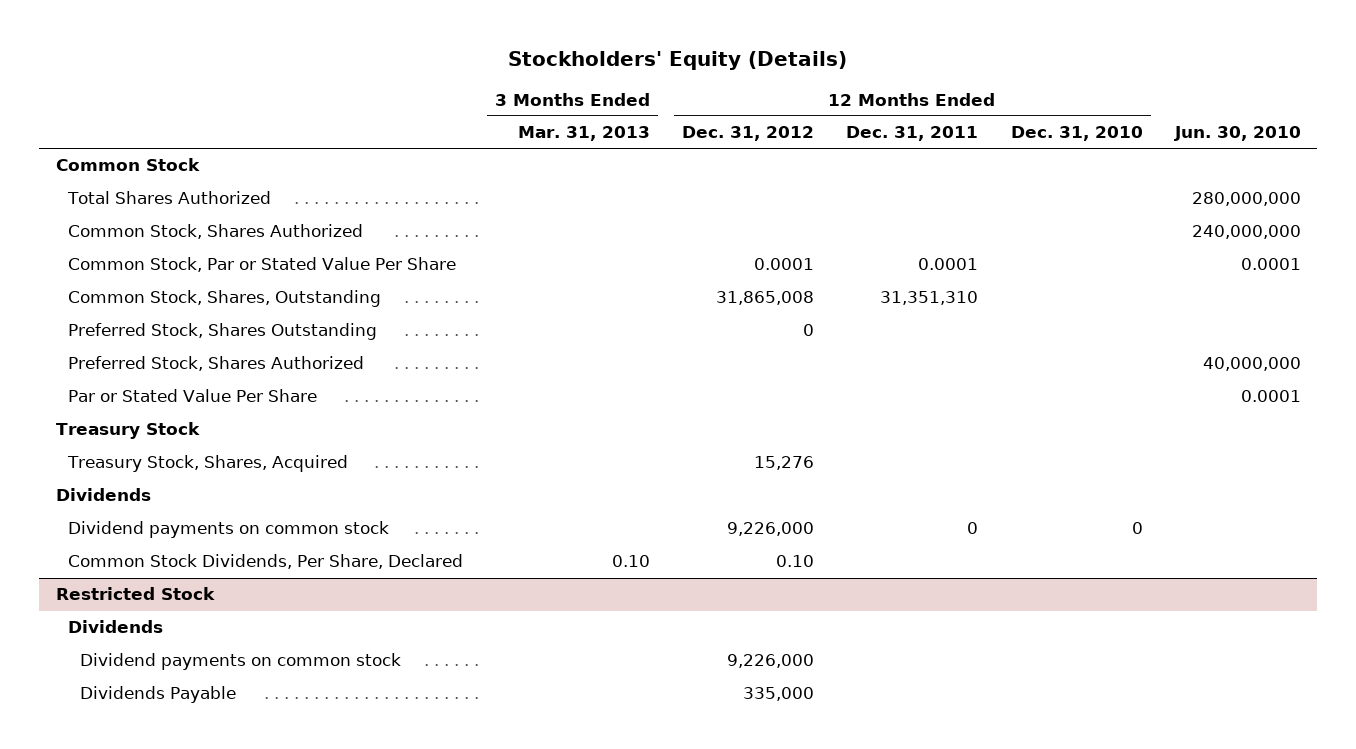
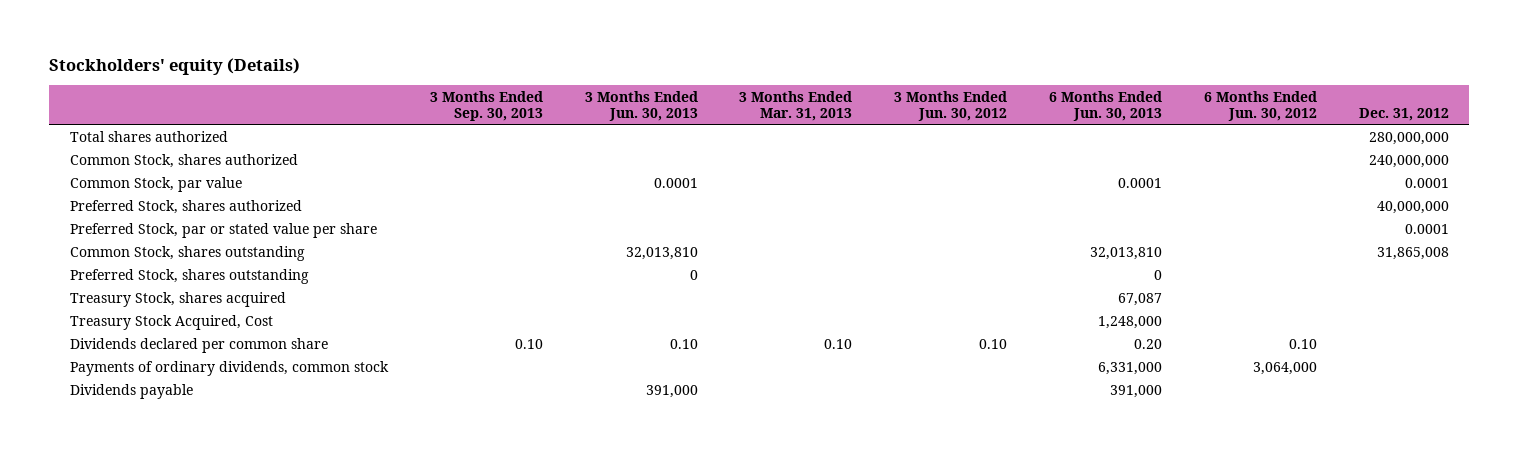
- Stockholders' Equity (Details)
+ Stockholders' equity (Details)
- | 3 Months Ended Mar. 31, 2013 | 12 Months Ended Dec. 31, 2012 | 12 Months Ended Dec. 31, 2011 | 12 Months Ended Dec. 31, 2010 | Jun. 30, 2010
+ | 3 Months Ended Sep. 30, 2013 | 3 Months Ended Jun. 30, 2013 | 3 Months Ended Mar. 31, 2013 | 3 Months Ended Jun. 30, 2012 | 6 Months Ended Jun. 30, 2013 | 6 Months Ended Jun. 30, 2012 | Dec. 31, 2012
- Common Stock
- Total Shares Authorized | | | | | 280,000,000
- Common Stock, Shares Authorized | | | | | 240,000,000
- Common Stock, Par or Stated Value Per Share | | 0.0001 | 0.0001 | | 0.0001
- Common Stock, Shares, Outstanding | | 31,865,008 | 31,351,310 | |
- Preferred Stock, Shares Outstanding | | 0 | | |
- Preferred Stock, Shares Authorized | | | | | 40,000,000
- Par or Stated Value Per Share | | | | | 0.0001
- Treasury Stock
- Treasury Stock, Shares, Acquired | | 15,276 | | |
- Dividends
- Dividend payments on common stock | | 9,226,000 | 0 | 0 |
- Common Stock Dividends, Per Share, Declared | 0.10 | 0.10 | | |
- Restricted Stock
- Dividends
- Dividend payments on common stock | | 9,226,000 | | |
- Dividends Payable | | 335,000 | | |
+ Total shares authorized | | | | | | | 280,000,000
+ Common Stock, shares authorized | | | | | | | 240,000,000
+ Common Stock, par value | | 0.0001 | | | 0.0001 | | 0.0001
+ Preferred Stock, shares authorized | | | | | | | 40,000,000
+ Preferred Stock, par or stated value per share | | | | | | | 0.0001
+ Common Stock, shares outstanding | | 32,013,810 | | | 32,013,810 | | 31,865,008
+ Preferred Stock, shares outstanding | | 0 | | | 0 | |
+ Treasury Stock, shares acquired | | | | | 67,087 | |
+ Treasury Stock Acquired, Cost | | | | | 1,248,000 | |
+ Dividends declared per common share | 0.10 | 0.10 | 0.10 | 0.10 | 0.20 | 0.10 |
+ Payments of ordinary dividends, common stock | | | | | 6,331,000 | 3,064,000 |
+ Dividends payable | | 391,000 | | | 391,000 | |

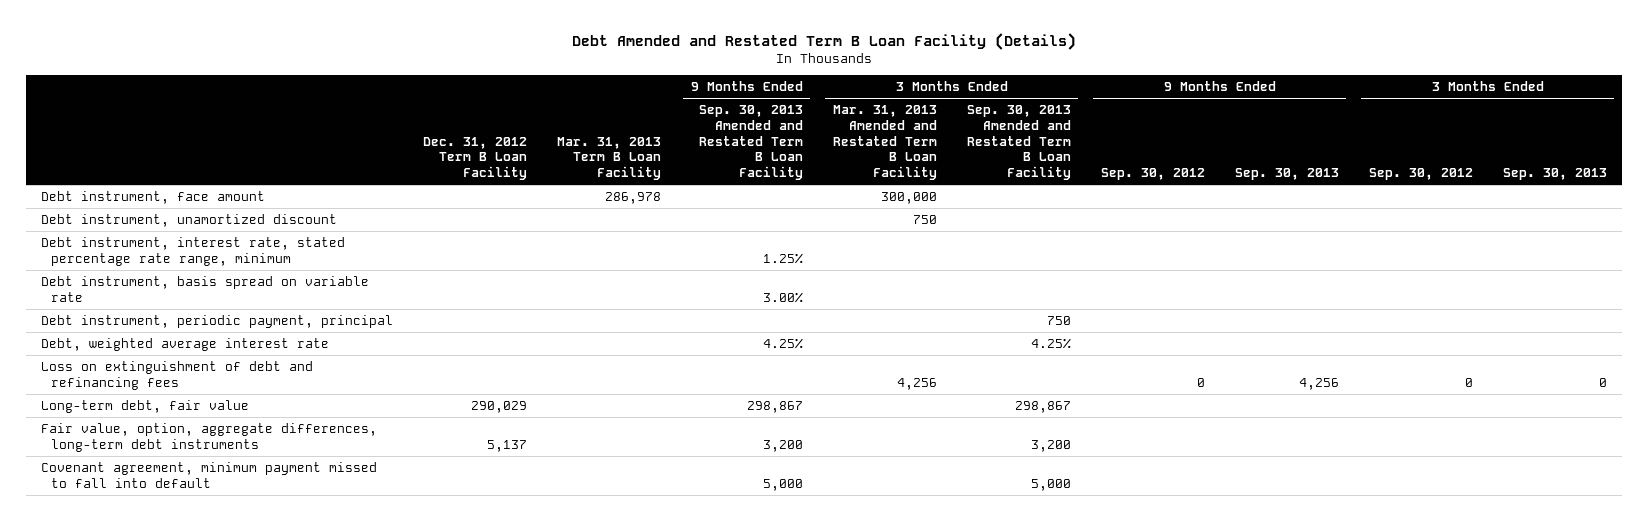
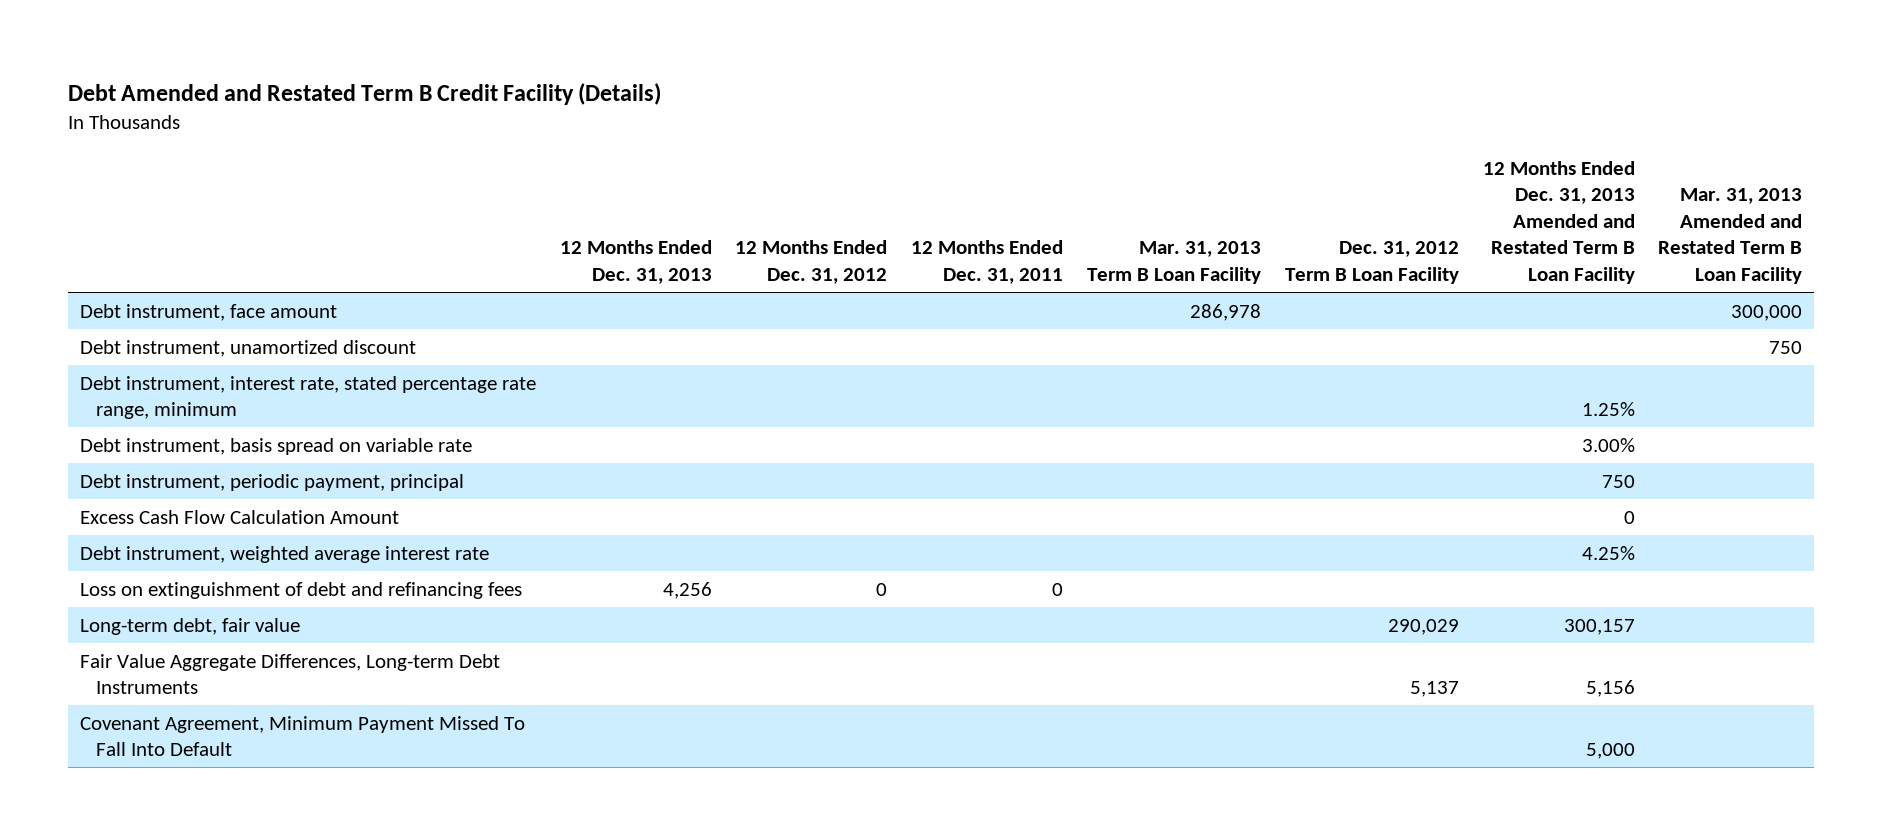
- Debt Amended and Restated Term B Loan Facility (Details)
+ Debt Amended and Restated Term B Credit Facility (Details)
- | Dec. 31, 2012 Term B Loan Facility | Mar. 31, 2013 Term B Loan Facility | 9 Months Ended Sep. 30, 2013 Amended and Restated Term B Loan Facility | 3 Months Ended Mar. 31, 2013 Amended and Restated Term B Loan Facility | 3 Months Ended Sep. 30, 2013 Amended and Restated Term B Loan Facility | 9 Months Ended Sep. 30, 2012 | 9 Months Ended Sep. 30, 2013 | 3 Months Ended Sep. 30, 2012 | 3 Months Ended Sep. 30, 2013
+ | 12 Months Ended Dec. 31, 2013 | 12 Months Ended Dec. 31, 2012 | 12 Months Ended Dec. 31, 2011 | Mar. 31, 2013 Term B Loan Facility | Dec. 31, 2012 Term B Loan Facility | 12 Months Ended Dec. 31, 2013 Amended and Restated Term B Loan Facility | Mar. 31, 2013 Amended and Restated Term B Loan Facility
- Debt, weighted average interest rate | | | 4.25% | | 4.25% | | | |
+ Excess Cash Flow Calculation Amount | | | | | | 0 |
+ Debt instrument, weighted average interest rate | | | | | | 4.25% |
- Fair value, option, aggregate differences, long-term debt instruments | 5,137 | | 3,200 | | 3,200 | | | |
- Covenant agreement, minimum payment missed to fall into default | | | 5,000 | | 5,000 | | | |
+ Fair Value Aggregate Differences, Long-term Debt Instruments | | | | | 5,137 | 5,156 |
+ Covenant Agreement, Minimum Payment Missed To Fall Into Default | | | | | | 5,000 |

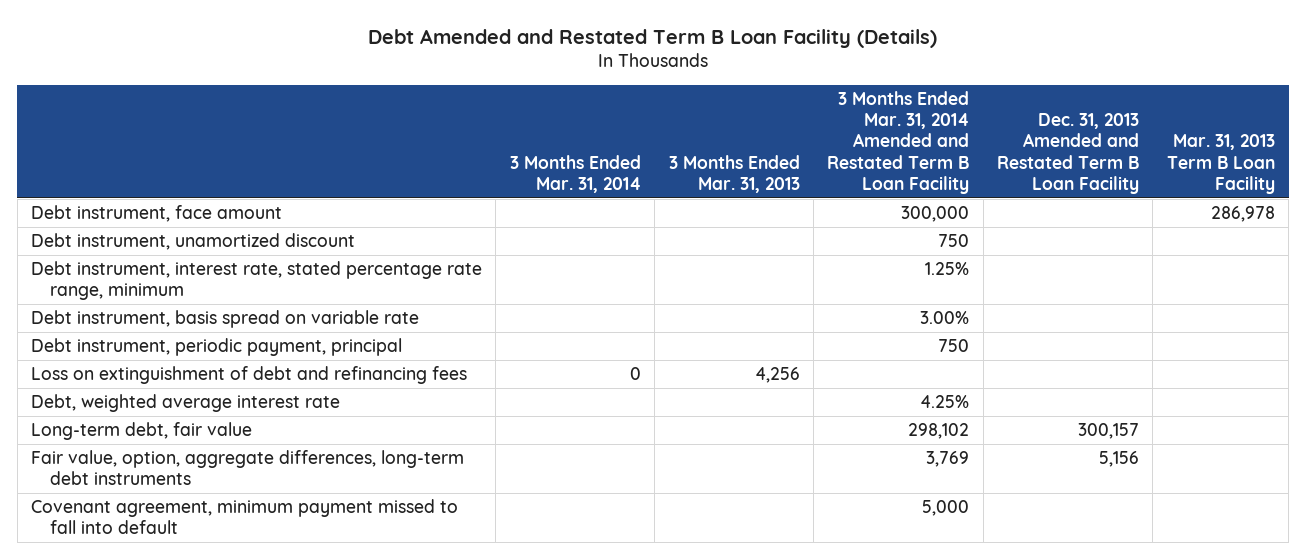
- Debt Amended and Restated Term B Credit Facility (Details)
+ Debt Amended and Restated Term B Loan Facility (Details)
- | 12 Months Ended Dec. 31, 2013 | 12 Months Ended Dec. 31, 2012 | 12 Months Ended Dec. 31, 2011 | Mar. 31, 2013 Term B Loan Facility | Dec. 31, 2012 Term B Loan Facility | 12 Months Ended Dec. 31, 2013 Amended and Restated Term B Loan Facility | Mar. 31, 2013 Amended and Restated Term B Loan Facility
+ | 3 Months Ended Mar. 31, 2014 | 3 Months Ended Mar. 31, 2013 | 3 Months Ended Mar. 31, 2014 Amended and Restated Term B Loan Facility | Dec. 31, 2013 Amended and Restated Term B Loan Facility | Mar. 31, 2013 Term B Loan Facility
- Excess Cash Flow Calculation Amount | | | | | | 0 |
- Debt instrument, weighted average interest rate | | | | | | 4.25% |
+ Debt, weighted average interest rate | | | 4.25% | |
- Fair Value Aggregate Differences, Long-term Debt Instruments | | | | | 5,137 | 5,156 |
- Covenant Agreement, Minimum Payment Missed To Fall Into Default | | | | | | 5,000 |
+ Fair value, option, aggregate differences, long-term debt instruments | | | 3,769 | 5,156 |
+ Covenant agreement, minimum payment missed to fall into default | | | 5,000 | |

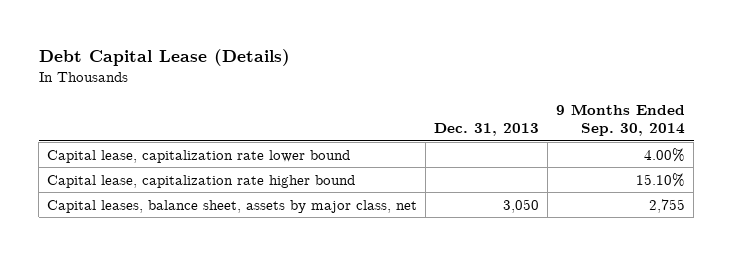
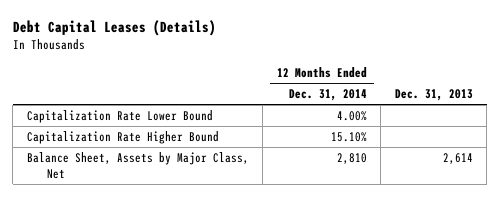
- Debt Capital Lease (Details)
+ Debt Capital Leases (Details)
- | Dec. 31, 2013 | 9 Months Ended Sep. 30, 2014
+ | 12 Months Ended Dec. 31, 2014 | Dec. 31, 2013
- Capital lease, capitalization rate lower bound | | 4.00%
- Capital lease, capitalization rate higher bound | | 15.10%
- Capital leases, balance sheet, assets by major class, net | 3,050 | 2,755
+ Capitalization Rate Lower Bound | 4.00% |
+ Capitalization Rate Higher Bound | 15.10% |
+ Balance Sheet, Assets by Major Class, Net | 2,810 | 2,614

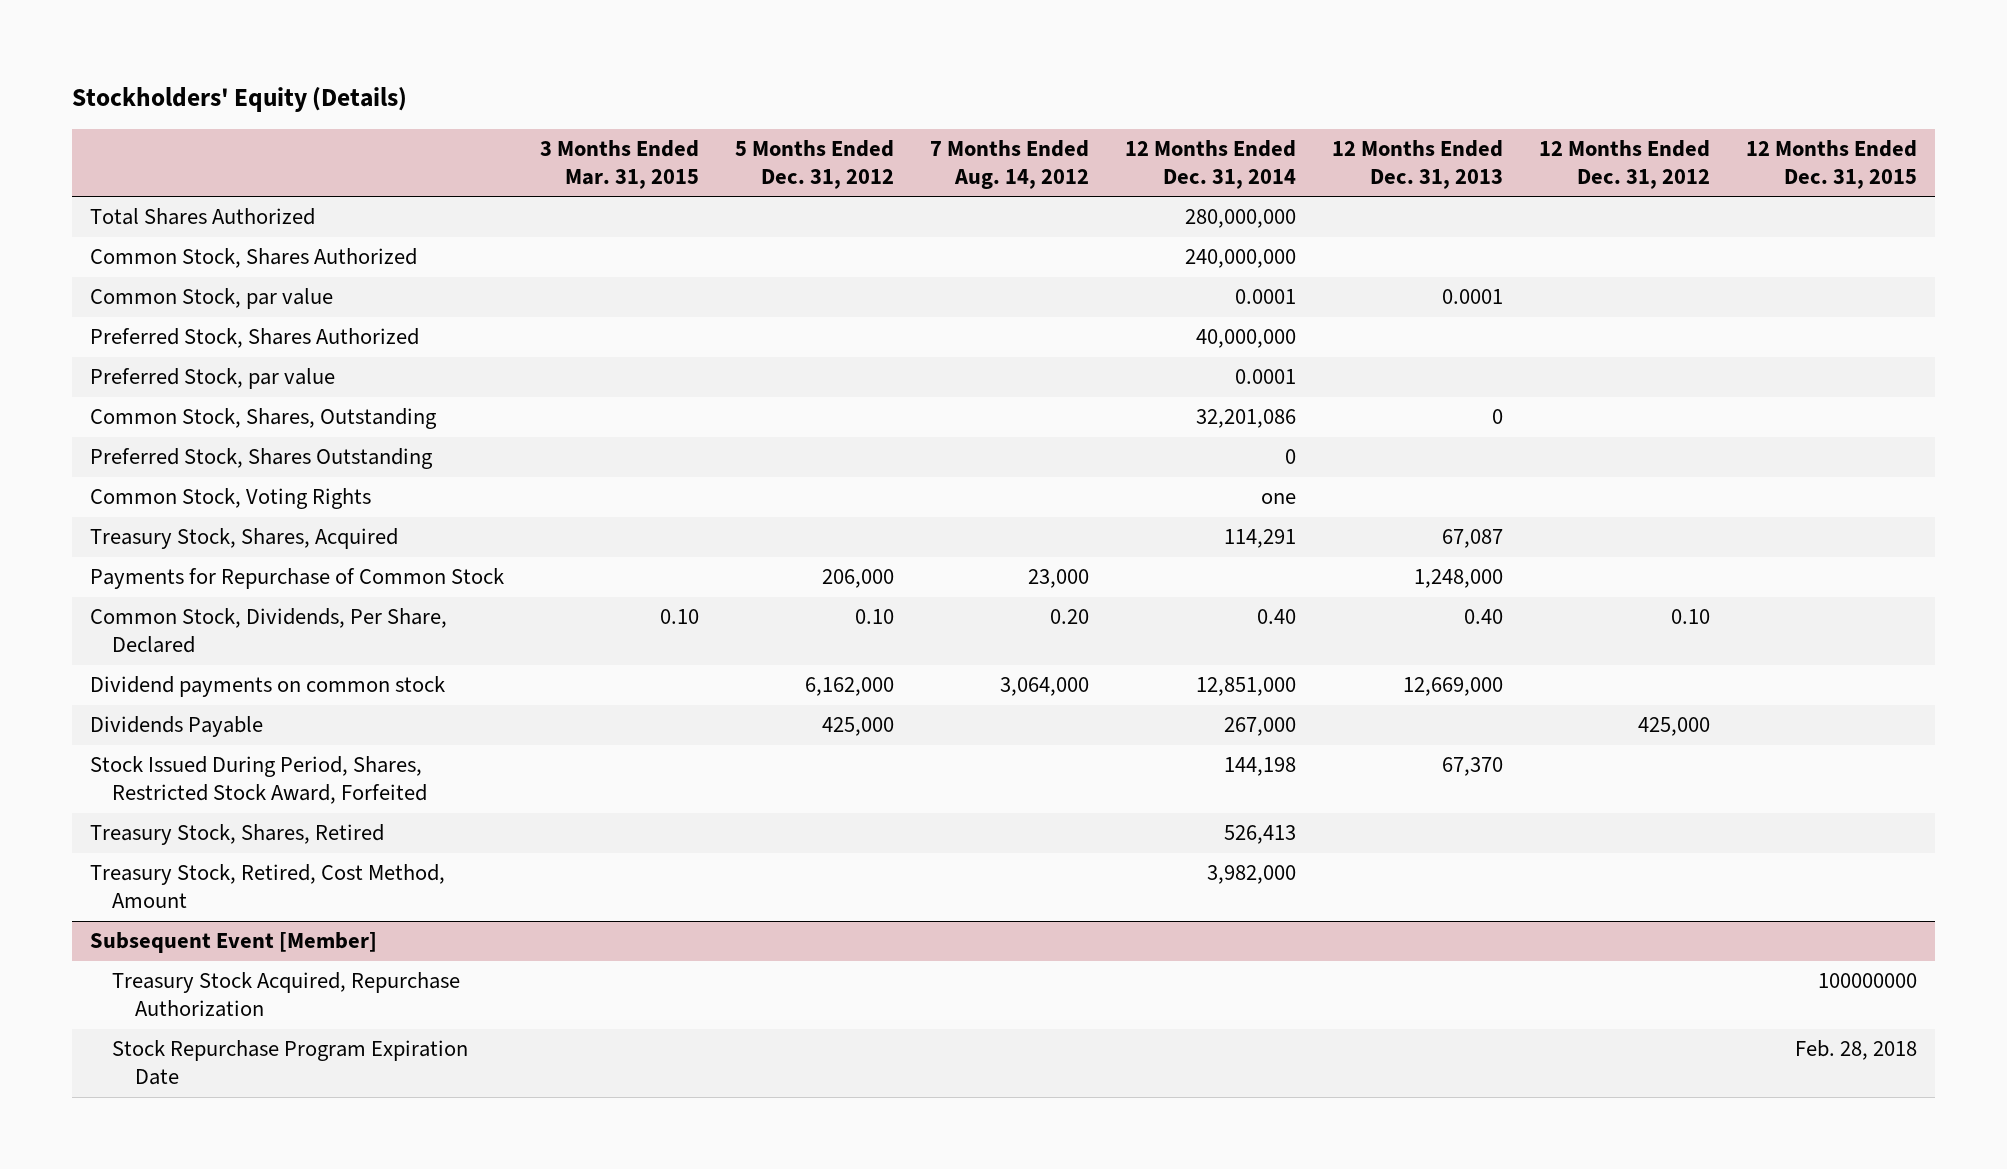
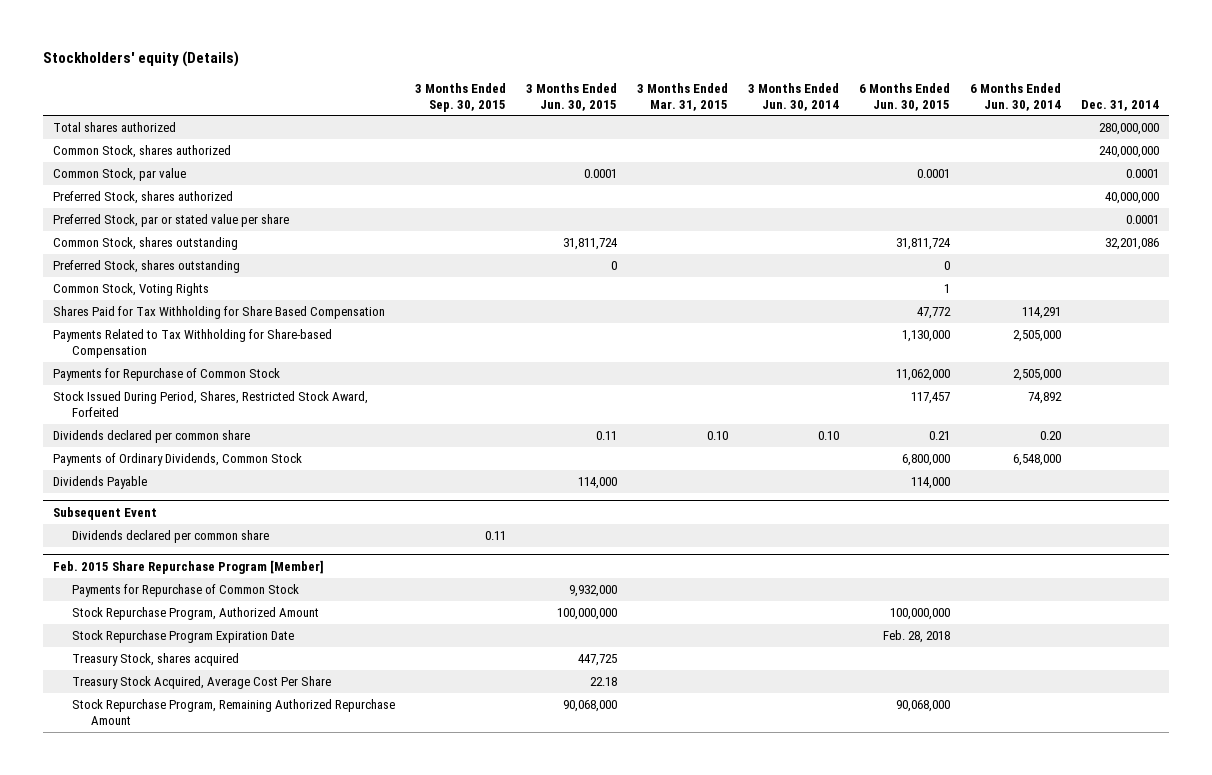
- Stockholders' Equity (Details)
+ Stockholders' equity (Details)
- | 3 Months Ended Mar. 31, 2015 | 5 Months Ended Dec. 31, 2012 | 7 Months Ended Aug. 14, 2012 | 12 Months Ended Dec. 31, 2014 | 12 Months Ended Dec. 31, 2013 | 12 Months Ended Dec. 31, 2012 | 12 Months Ended Dec. 31, 2015
+ | 3 Months Ended Sep. 30, 2015 | 3 Months Ended Jun. 30, 2015 | 3 Months Ended Mar. 31, 2015 | 3 Months Ended Jun. 30, 2014 | 6 Months Ended Jun. 30, 2015 | 6 Months Ended Jun. 30, 2014 | Dec. 31, 2014
- Total Shares Authorized | | | | 280,000,000 | | |
- Common Stock, Shares Authorized | | | | 240,000,000 | | |
+ Total shares authorized | | | | | | | 280,000,000
+ Common Stock, shares authorized | | | | | | | 240,000,000
- Preferred Stock, Shares Authorized | | | | 40,000,000 | | |
- Preferred Stock, par value | | | | 0.0001 | | |
- Common Stock, Shares, Outstanding | | | | 32,201,086 | 0 | |
- Preferred Stock, Shares Outstanding | | | | 0 | | |
+ Preferred Stock, shares authorized | | | | | | | 40,000,000
+ Preferred Stock, par or stated value per share | | | | | | | 0.0001
+ Common Stock, shares outstanding | | 31,811,724 | | | 31,811,724 | | 32,201,086
+ Preferred Stock, shares outstanding | | 0 | | | 0 | |
- Treasury Stock, Shares, Acquired | | | | 114,291 | 67,087 | |
+ Shares Paid for Tax Withholding for Share Based Compensation | | | | | 47,772 | 114,291 |
+ Payments Related to Tax Withholding for Share-based Compensation | | | | | 1,130,000 | 2,505,000 |
- Common Stock, Dividends, Per Share, Declared | 0.10 | 0.10 | 0.20 | 0.40 | 0.40 | 0.10 |
- Dividend payments on common stock | | 6,162,000 | 3,064,000 | 12,851,000 | 12,669,000 | |
- Treasury Stock, Shares, Retired | | | | 526,413 | | |
- Treasury Stock, Retired, Cost Method, Amount | | | | 3,982,000 | | |
- Subsequent Event [Member]
- Treasury Stock Acquired, Repurchase Authorization | | | | | | | 100000000
- Stock Repurchase Program Expiration Date | | | | | | | Feb. 28, 2018
+ Dividends declared per common share | | 0.11 | 0.10 | 0.10 | 0.21 | 0.20 |
+ Payments of Ordinary Dividends, Common Stock | | | | | 6,800,000 | 6,548,000 |
moved down: Dividends Payable | | 114,000 | | | 114,000 | |
+ Subsequent Event
+ Dividends declared per common share | 0.11 | | | | | |
+ Feb. 2015 Share Repurchase Program [Member]
+ Payments for Repurchase of Common Stock | | 9,932,000 | | | | |
+ Stock Repurchase Program, Authorized Amount | | 100,000,000 | | | 100,000,000 | |
+ Stock Repurchase Program Expiration Date | | | | | Feb. 28, 2018 | |
+ Treasury Stock, shares acquired | | 447,725 | | | | |
+ Treasury Stock Acquired, Average Cost Per Share | | 22.18 | | | | |
+ Stock Repurchase Program, Remaining Authorized Repurchase Amount | | 90,068,000 | | | 90,068,000 | |

